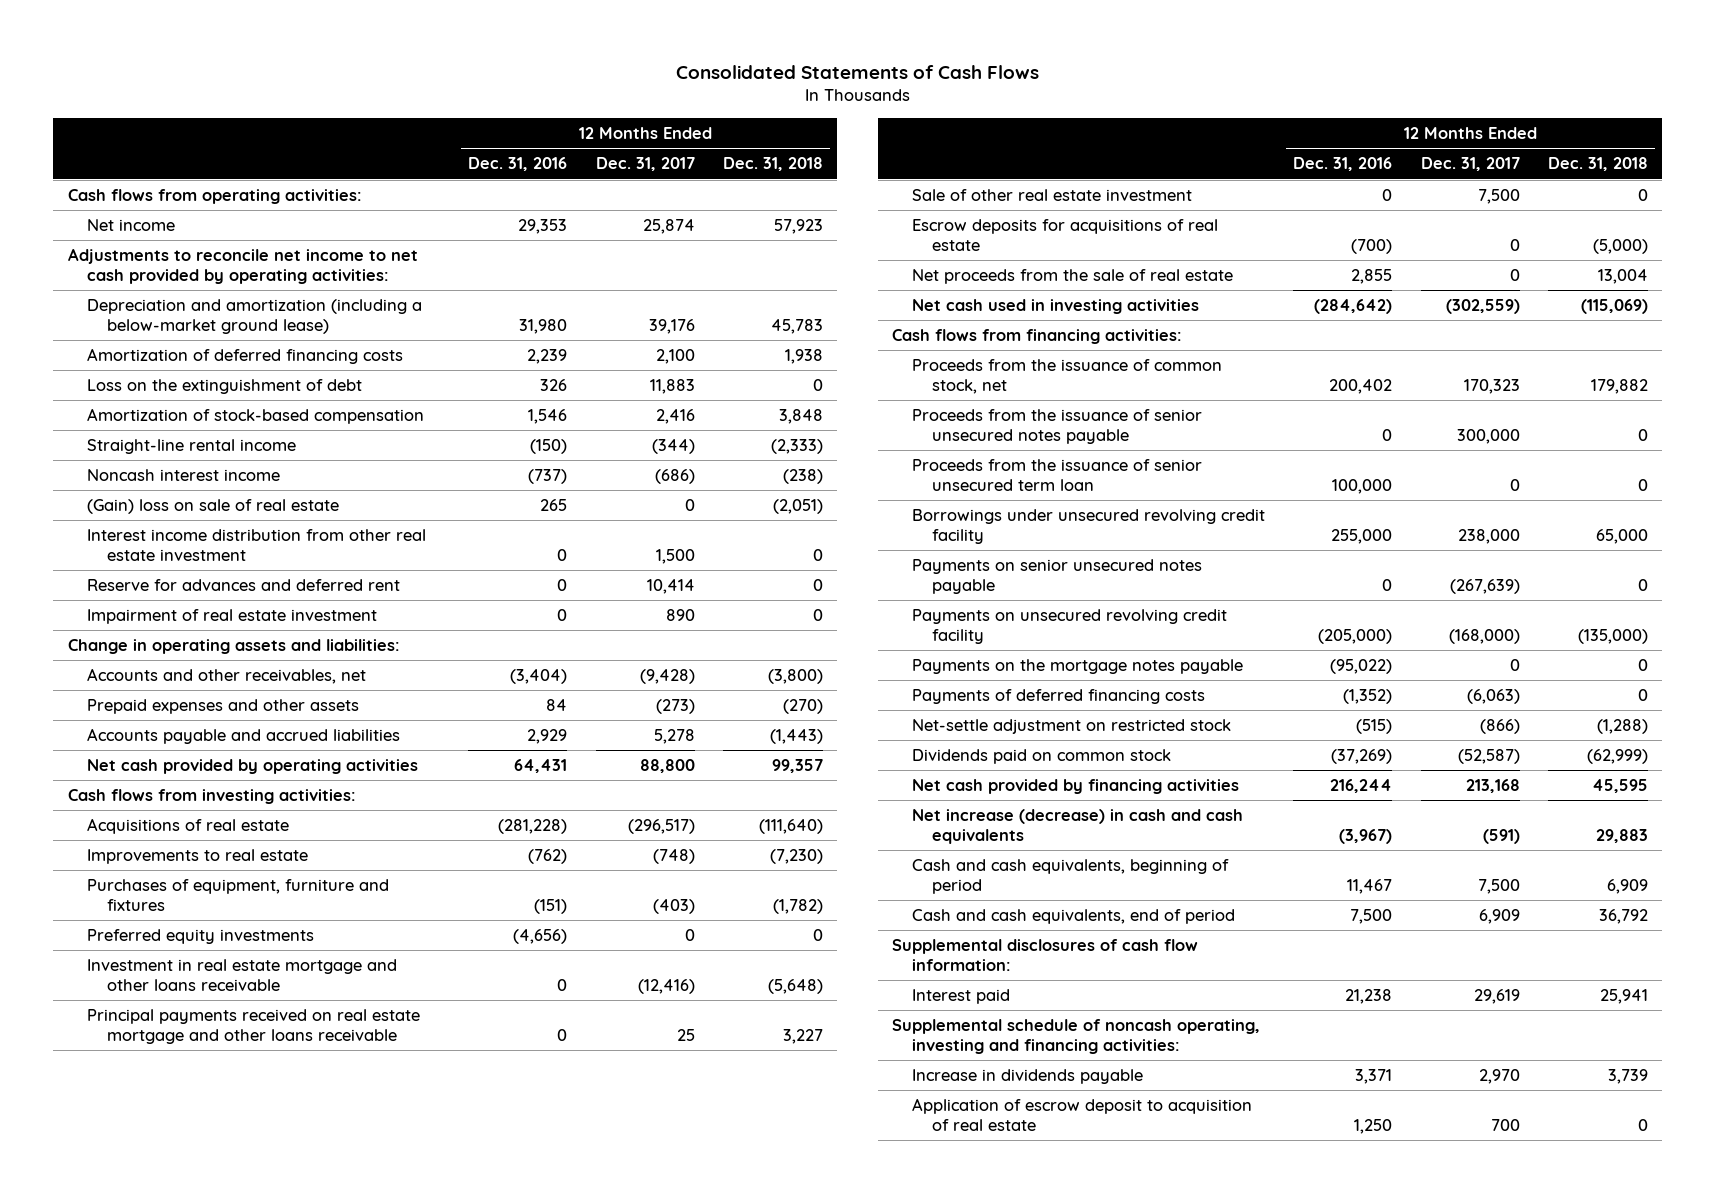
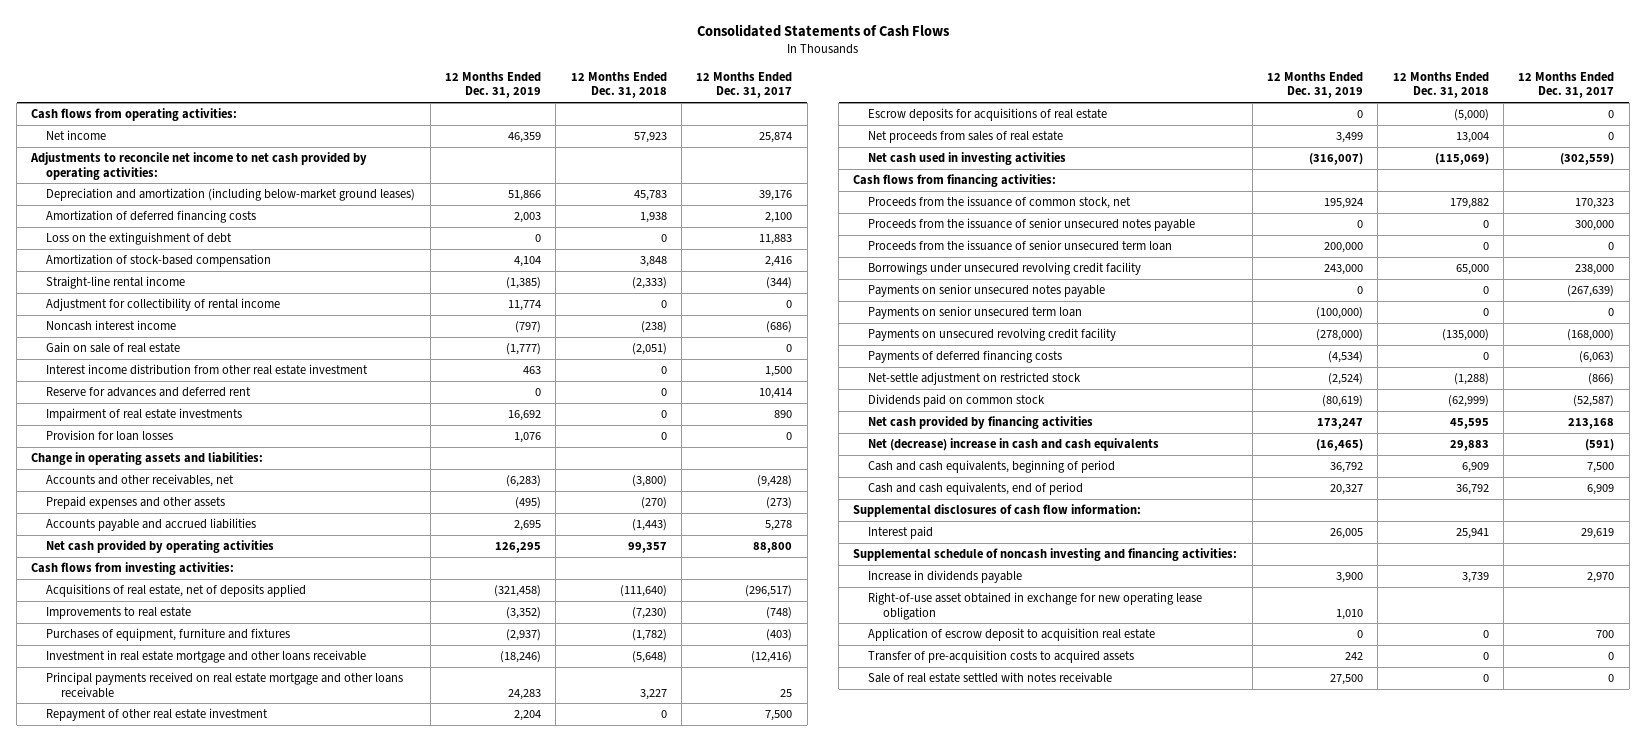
- | 12 Months Ended Dec. 31, 2016 | 12 Months Ended Dec. 31, 2017 | 12 Months Ended Dec. 31, 2018
+ | 12 Months Ended Dec. 31, 2019 | 12 Months Ended Dec. 31, 2018 | 12 Months Ended Dec. 31, 2017
- Depreciation and amortization (including a below-market ground lease) | 31,980 | 39,176 | 45,783
+ Depreciation and amortization (including below-market ground leases) | 51,866 | 45,783 | 39,176
+ Adjustment for collectibility of rental income | 11,774 | 0 | 0
- (Gain) loss on sale of real estate | 265 | 0 | (2,051)
+ Gain on sale of real estate | (1,777) | (2,051) | 0
- Impairment of real estate investment | 0 | 890 | 0
+ Impairment of real estate investments | 16,692 | 0 | 890
+ Provision for loan losses | 1,076 | 0 | 0
- Acquisitions of real estate | (281,228) | (296,517) | (111,640)
+ Acquisitions of real estate, net of deposits applied | (321,458) | (111,640) | (296,517)
- Preferred equity investments | (4,656) | 0 | 0
- Sale of other real estate investment | 0 | 7,500 | 0
+ Repayment of other real estate investment | 2,204 | 0 | 7,500
- Net proceeds from the sale of real estate | 2,855 | 0 | 13,004
+ Net proceeds from sales of real estate | 3,499 | 13,004 | 0
+ Payments on senior unsecured term loan | (100,000) | 0 | 0
- Payments on the mortgage notes payable | (95,022) | 0 | 0
- Net increase (decrease) in cash and cash equivalents | (3,967) | (591) | 29,883
+ Net (decrease) increase in cash and cash equivalents | (16,465) | 29,883 | (591)
- Supplemental schedule of noncash operating, investing and financing activities:
+ Supplemental schedule of noncash investing and financing activities:
- Application of escrow deposit to acquisition of real estate | 1,250 | 700 | 0
+ Right-of-use asset obtained in exchange for new operating lease obligation | 1,010 | |
+ Application of escrow deposit to acquisition real estate | 0 | 0 | 700
+ Transfer of pre-acquisition costs to acquired assets | 242 | 0 | 0
+ Sale of real estate settled with notes receivable | 27,500 | 0 | 0

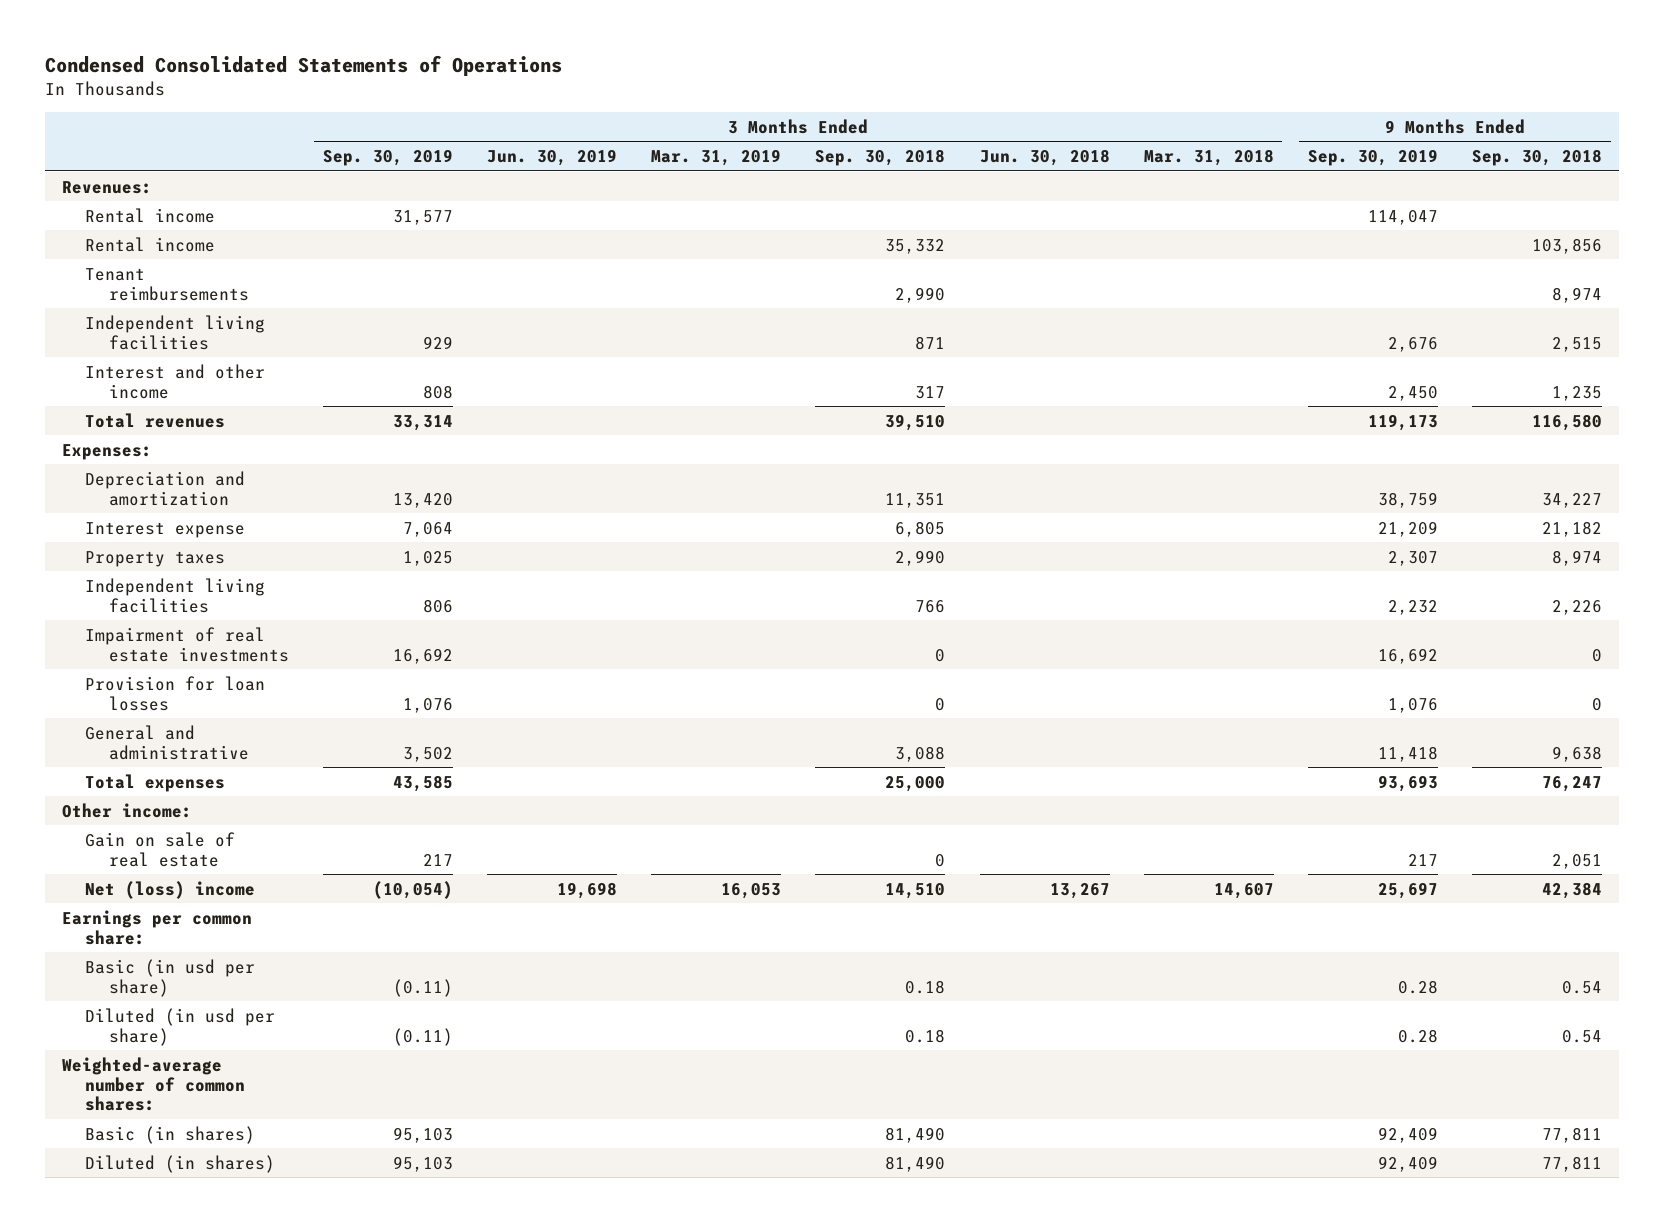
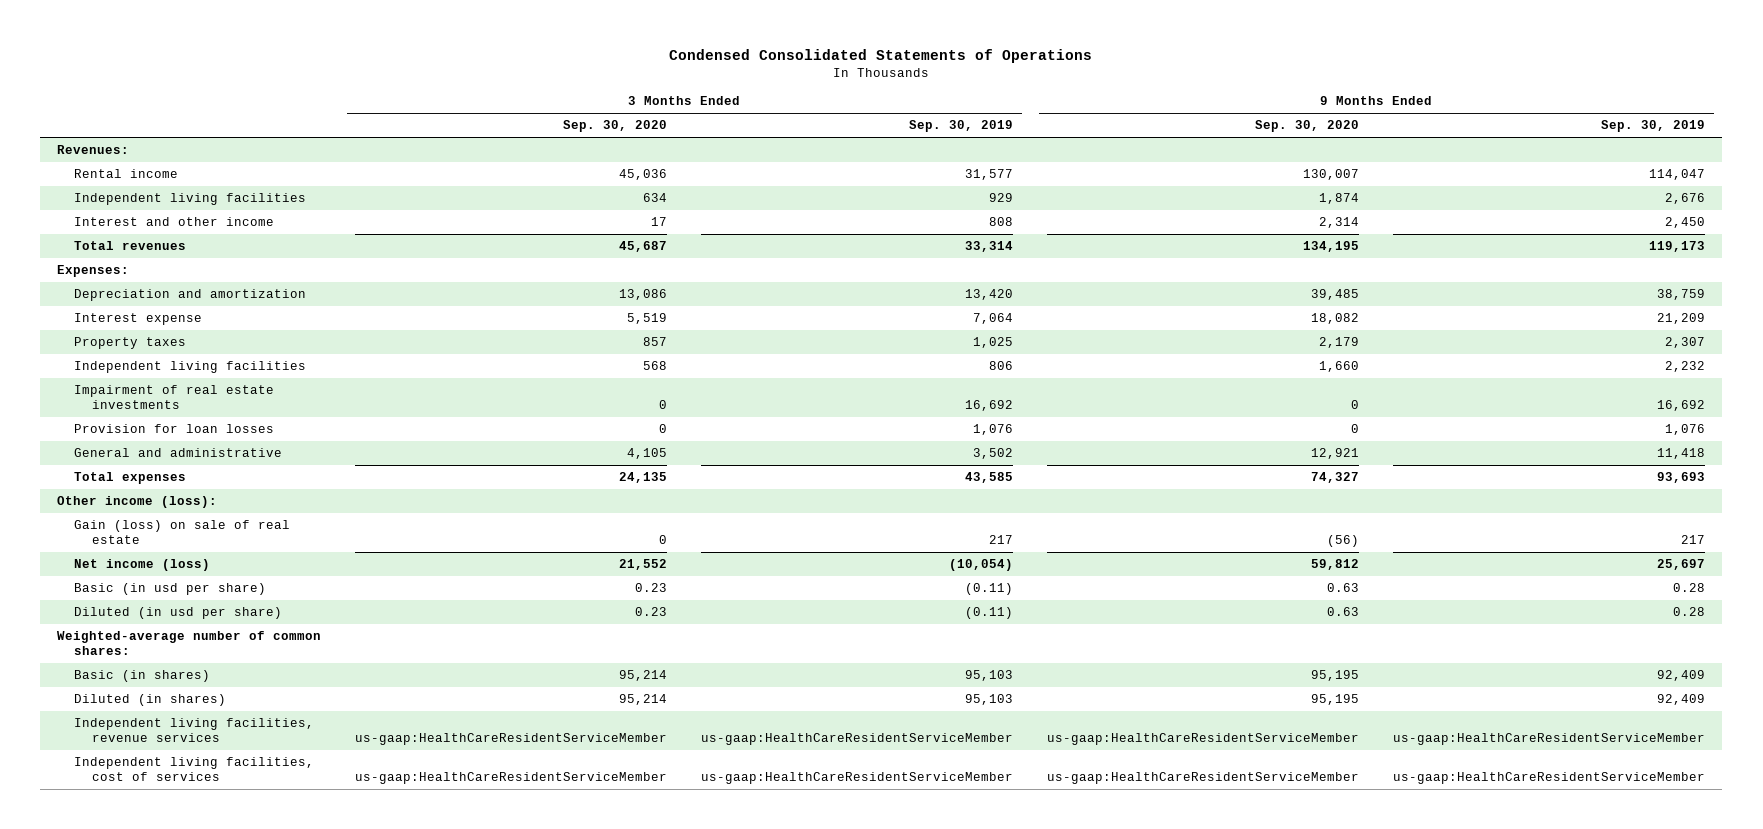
- | 3 Months Ended Sep. 30, 2019 | 3 Months Ended Jun. 30, 2019 | 3 Months Ended Mar. 31, 2019 | 3 Months Ended Sep. 30, 2018 | 3 Months Ended Jun. 30, 2018 | 3 Months Ended Mar. 31, 2018 | 9 Months Ended Sep. 30, 2019 | 9 Months Ended Sep. 30, 2018
+ | 3 Months Ended Sep. 30, 2020 | 3 Months Ended Sep. 30, 2019 | 9 Months Ended Sep. 30, 2020 | 9 Months Ended Sep. 30, 2019
- Rental income | | | | 35,332 | | | | 103,856
- Tenant reimbursements | | | | 2,990 | | | | 8,974
- Other income:
- Gain on sale of real estate | 217 | | | 0 | | | 217 | 2,051
- Net (loss) income | (10,054) | 19,698 | 16,053 | 14,510 | 13,267 | 14,607 | 25,697 | 42,384
- Earnings per common share:
+ Other income (loss):
+ Gain (loss) on sale of real estate | 0 | 217 | (56) | 217
+ Net income (loss) | 21,552 | (10,054) | 59,812 | 25,697
+ Independent living facilities, revenue services | us-gaap:HealthCareResidentServiceMember | us-gaap:HealthCareResidentServiceMember | us-gaap:HealthCareResidentServiceMember | us-gaap:HealthCareResidentServiceMember
+ Independent living facilities, cost of services | us-gaap:HealthCareResidentServiceMember | us-gaap:HealthCareResidentServiceMember | us-gaap:HealthCareResidentServiceMember | us-gaap:HealthCareResidentServiceMember

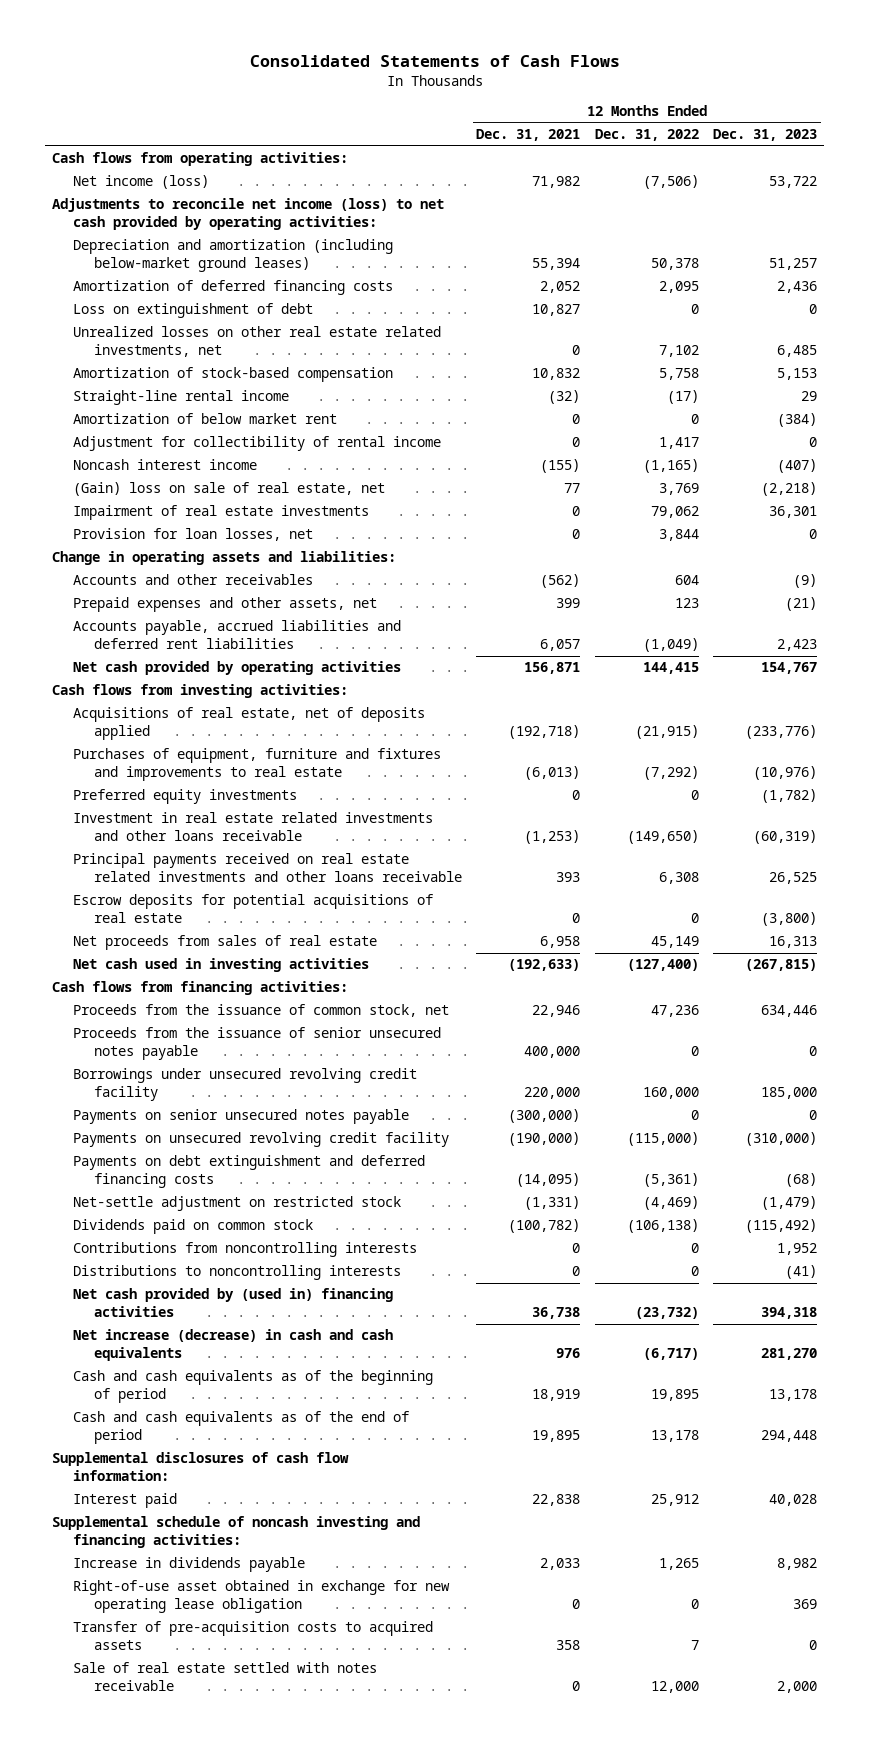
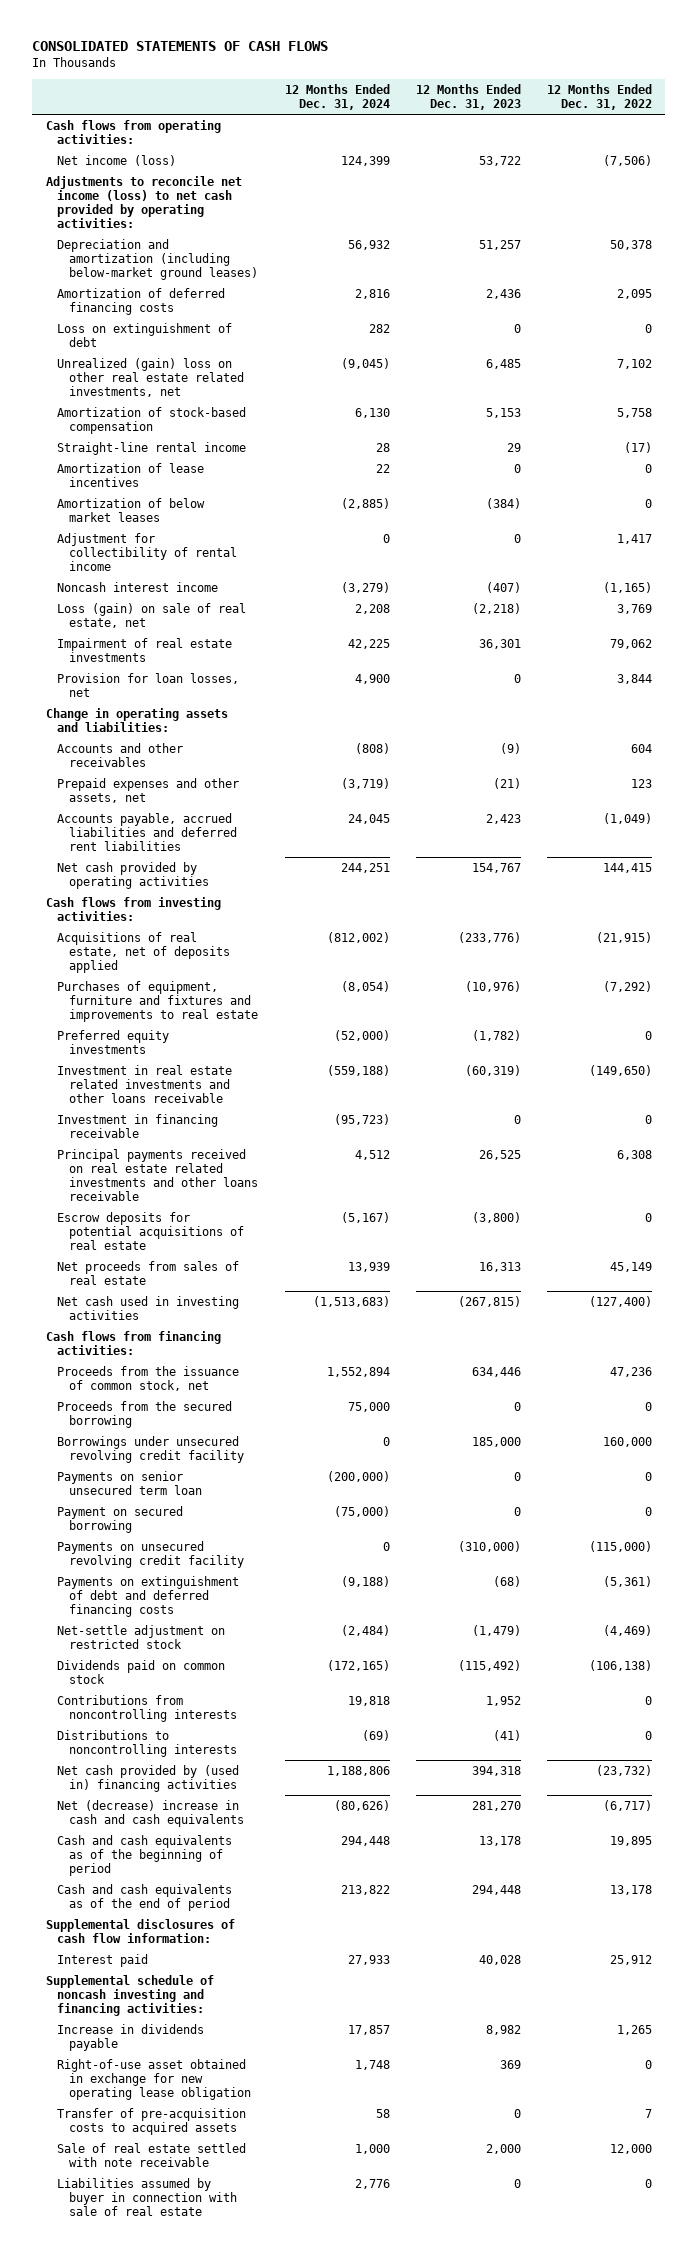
- Consolidated Statements of Cash Flows
+ CONSOLIDATED STATEMENTS OF CASH FLOWS
- | 12 Months Ended Dec. 31, 2021 | 12 Months Ended Dec. 31, 2022 | 12 Months Ended Dec. 31, 2023
+ | 12 Months Ended Dec. 31, 2024 | 12 Months Ended Dec. 31, 2023 | 12 Months Ended Dec. 31, 2022
- Unrealized losses on other real estate related investments, net | 0 | 7,102 | 6,485
+ Unrealized (gain) loss on other real estate related investments, net | (9,045) | 6,485 | 7,102
- Amortization of below market rent | 0 | 0 | (384)
+ Amortization of lease incentives | 22 | 0 | 0
+ Amortization of below market leases | (2,885) | (384) | 0
- (Gain) loss on sale of real estate, net | 77 | 3,769 | (2,218)
+ Loss (gain) on sale of real estate, net | 2,208 | (2,218) | 3,769
+ Investment in financing receivable | (95,723) | 0 | 0
- Proceeds from the issuance of senior unsecured notes payable | 400,000 | 0 | 0
+ Proceeds from the secured borrowing | 75,000 | 0 | 0
- Payments on senior unsecured notes payable | (300,000) | 0 | 0
+ Payments on senior unsecured term loan | (200,000) | 0 | 0
+ Payment on secured borrowing | (75,000) | 0 | 0
- Payments on debt extinguishment and deferred financing costs | (14,095) | (5,361) | (68)
+ Payments on extinguishment of debt and deferred financing costs | (9,188) | (68) | (5,361)
- Net increase (decrease) in cash and cash equivalents | 976 | (6,717) | 281,270
+ Net (decrease) increase in cash and cash equivalents | (80,626) | 281,270 | (6,717)
- Sale of real estate settled with notes receivable | 0 | 12,000 | 2,000
+ Sale of real estate settled with note receivable | 1,000 | 2,000 | 12,000
+ Liabilities assumed by buyer in connection with sale of real estate | 2,776 | 0 | 0

